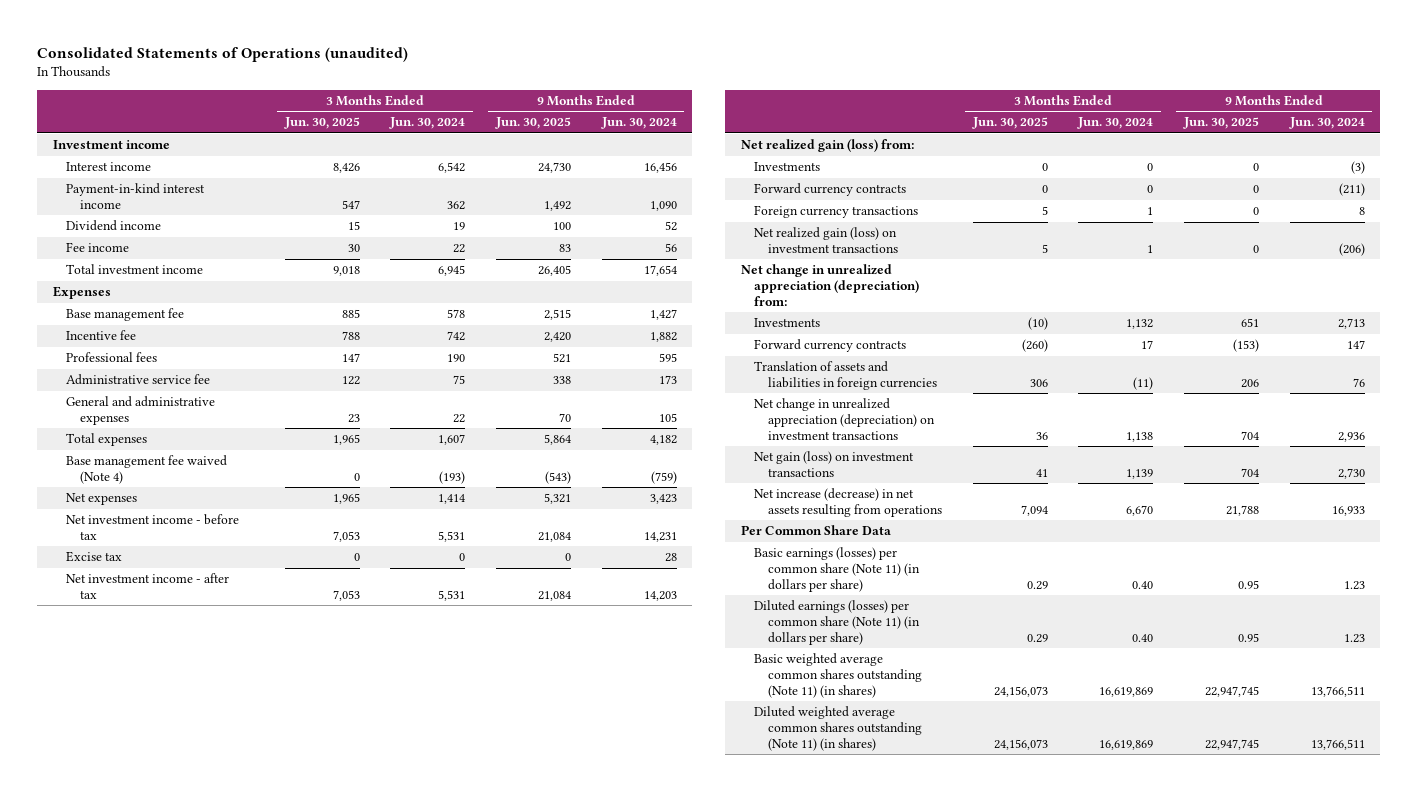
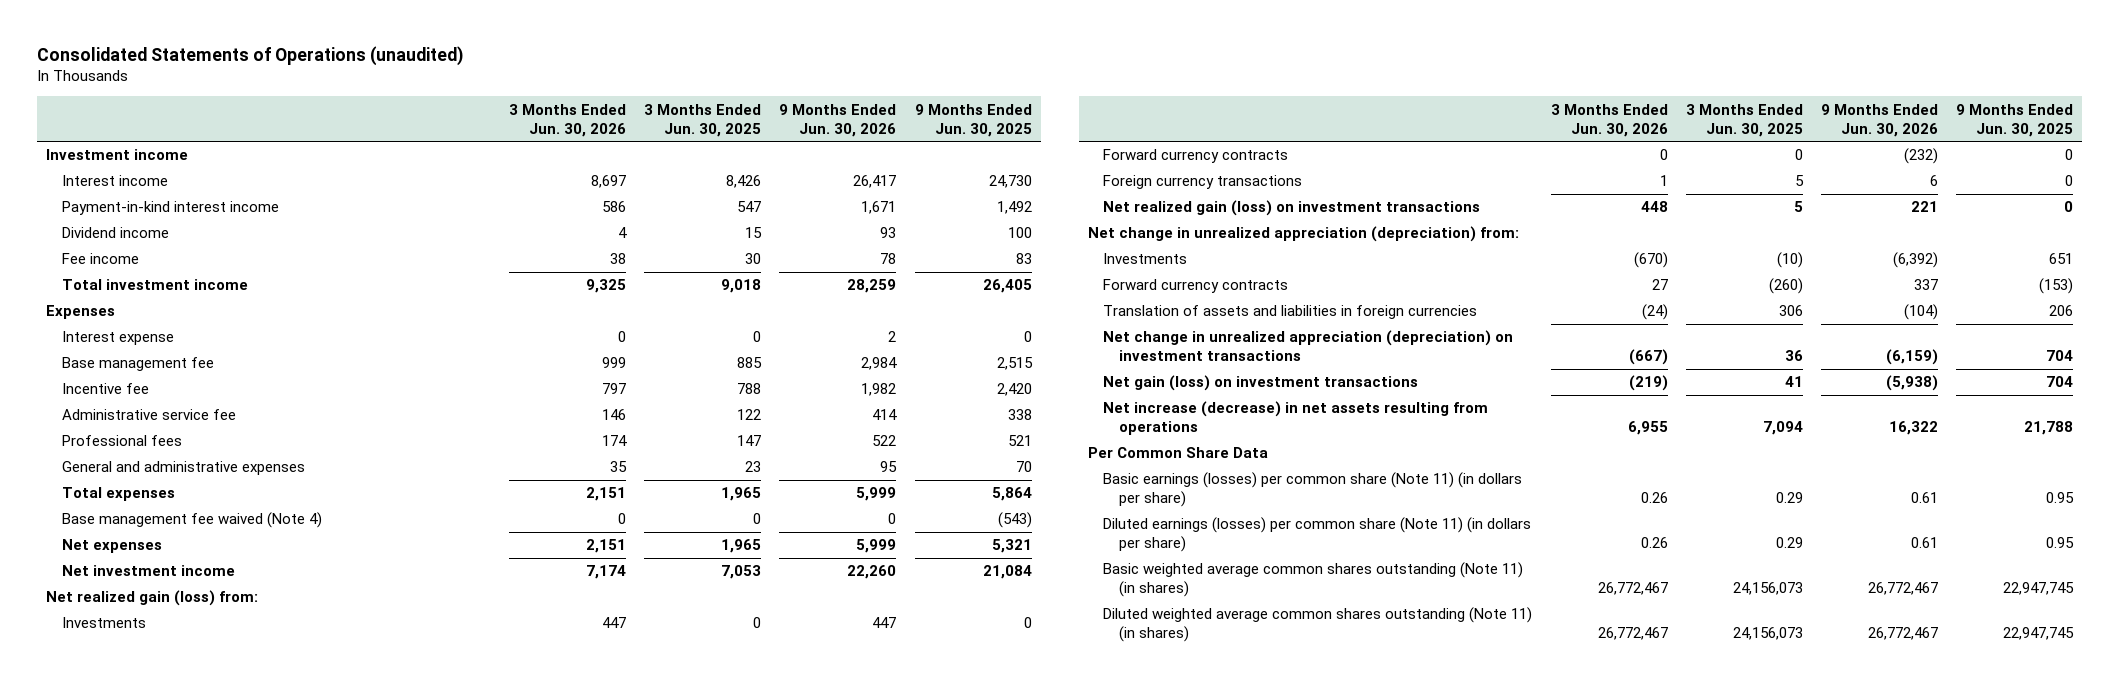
- | 3 Months Ended Jun. 30, 2025 | 3 Months Ended Jun. 30, 2024 | 9 Months Ended Jun. 30, 2025 | 9 Months Ended Jun. 30, 2024
+ | 3 Months Ended Jun. 30, 2026 | 3 Months Ended Jun. 30, 2025 | 9 Months Ended Jun. 30, 2026 | 9 Months Ended Jun. 30, 2025
+ Interest expense | 0 | 0 | 2 | 0
moved down: Professional fees | 174 | 147 | 522 | 521
- Net investment income - before tax | 7,053 | 5,531 | 21,084 | 14,231
- Excise tax | 0 | 0 | 0 | 28
- Net investment income - after tax | 7,053 | 5,531 | 21,084 | 14,203
+ Net investment income | 7,174 | 7,053 | 22,260 | 21,084

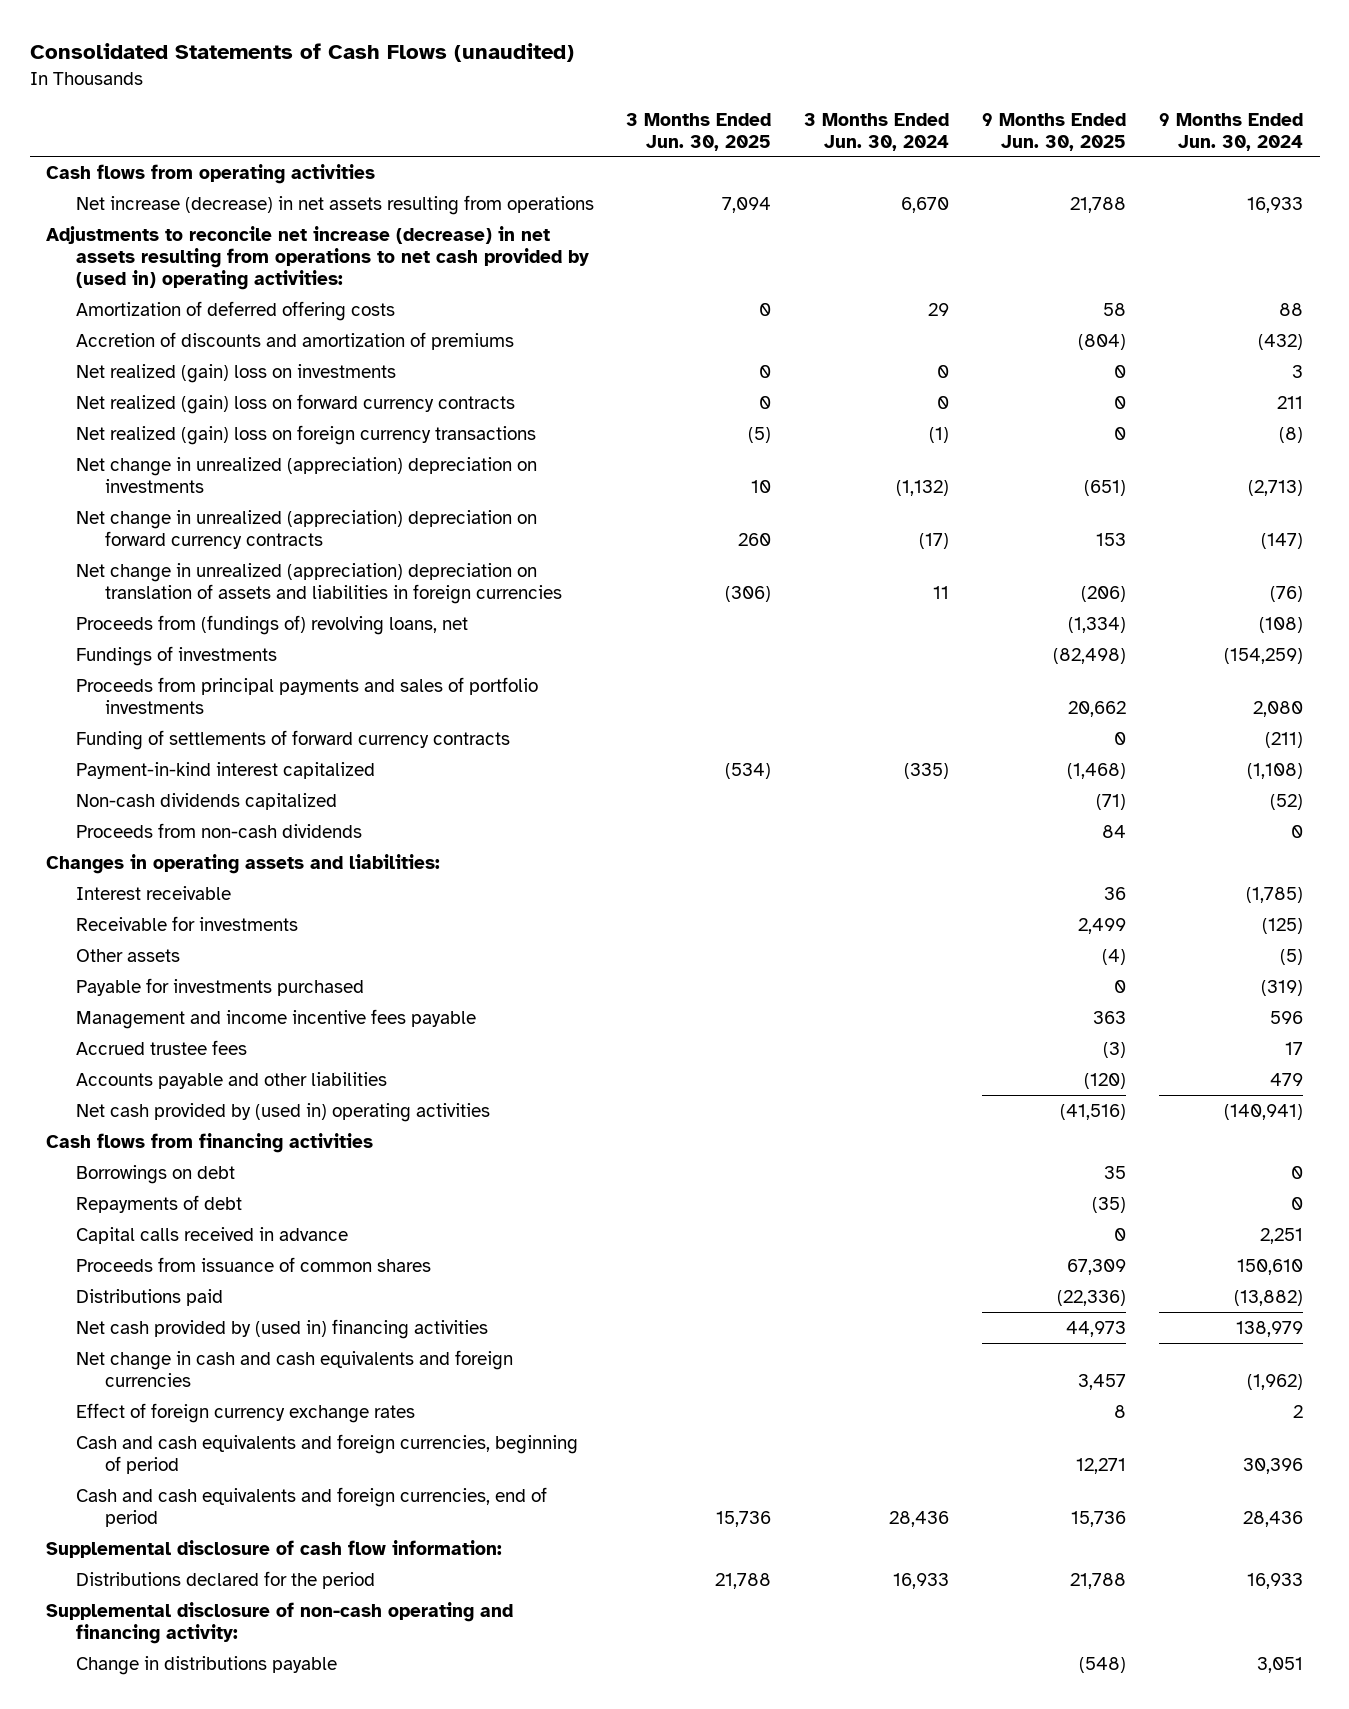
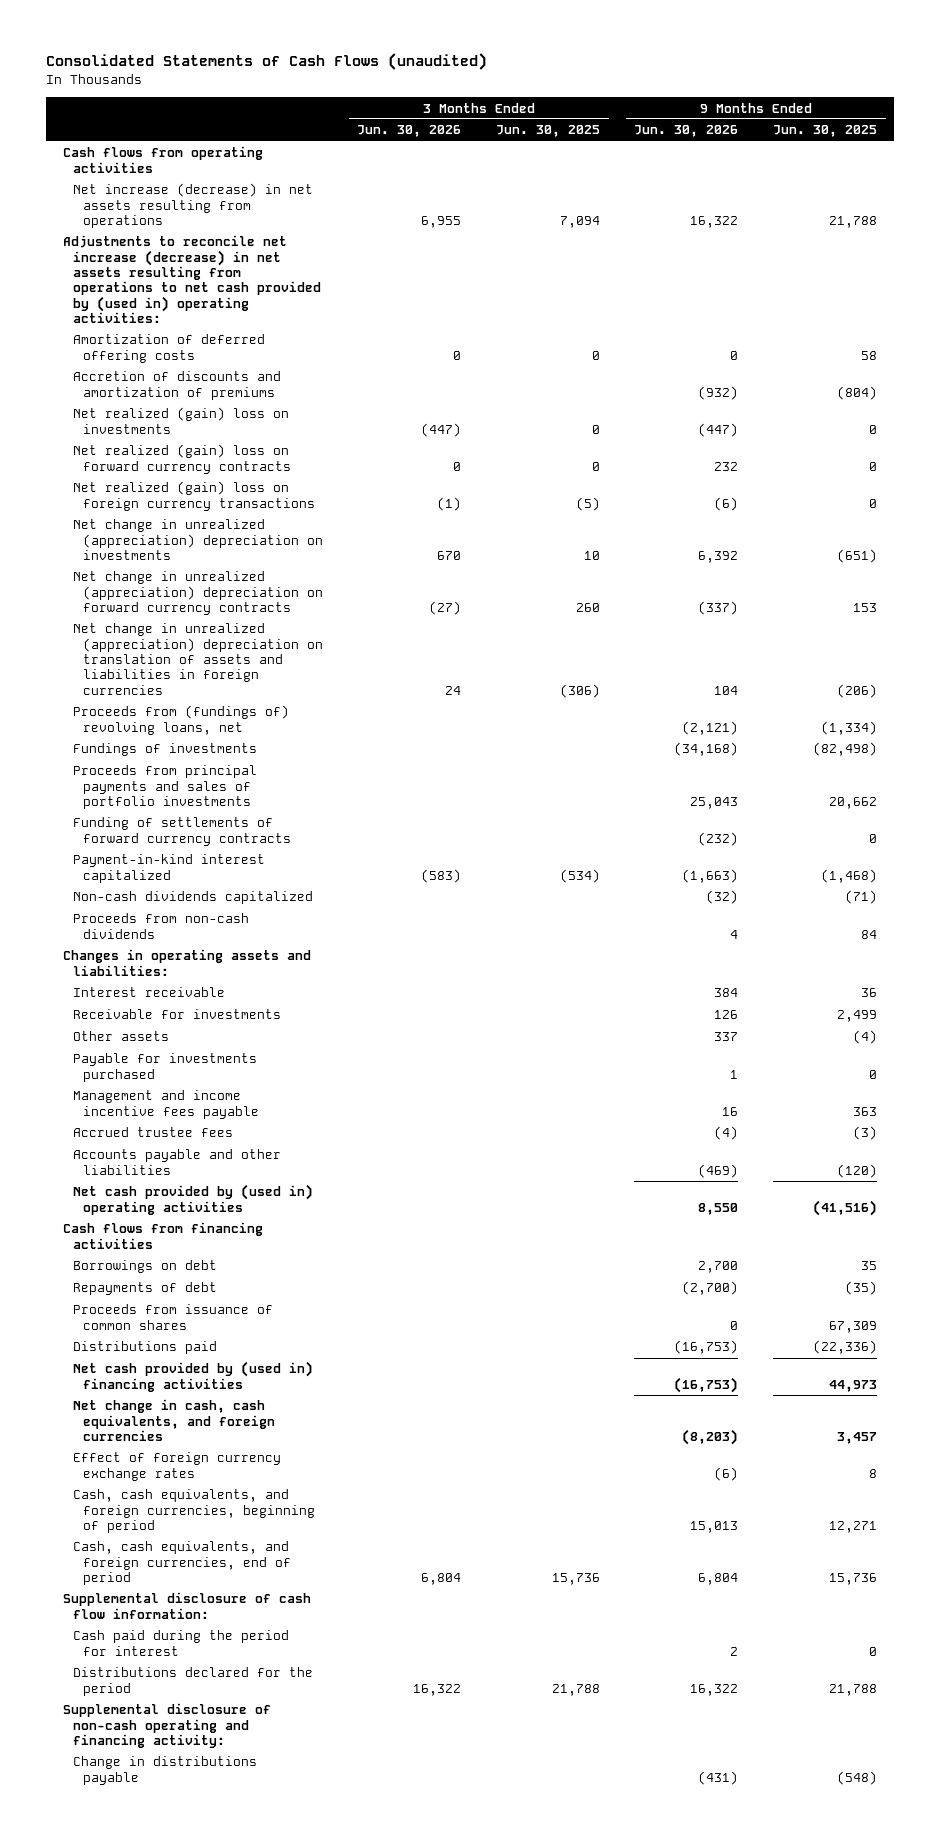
- | 3 Months Ended Jun. 30, 2025 | 3 Months Ended Jun. 30, 2024 | 9 Months Ended Jun. 30, 2025 | 9 Months Ended Jun. 30, 2024
+ | 3 Months Ended Jun. 30, 2026 | 3 Months Ended Jun. 30, 2025 | 9 Months Ended Jun. 30, 2026 | 9 Months Ended Jun. 30, 2025
- Capital calls received in advance | | | 0 | 2,251
- Net change in cash and cash equivalents and foreign currencies | | | 3,457 | (1,962)
+ Net change in cash, cash equivalents, and foreign currencies | | | (8,203) | 3,457
- Cash and cash equivalents and foreign currencies, beginning of period | | | 12,271 | 30,396
- Cash and cash equivalents and foreign currencies, end of period | 15,736 | 28,436 | 15,736 | 28,436
+ Cash, cash equivalents, and foreign currencies, beginning of period | | | 15,013 | 12,271
+ Cash, cash equivalents, and foreign currencies, end of period | 6,804 | 15,736 | 6,804 | 15,736
+ Cash paid during the period for interest | | | 2 | 0

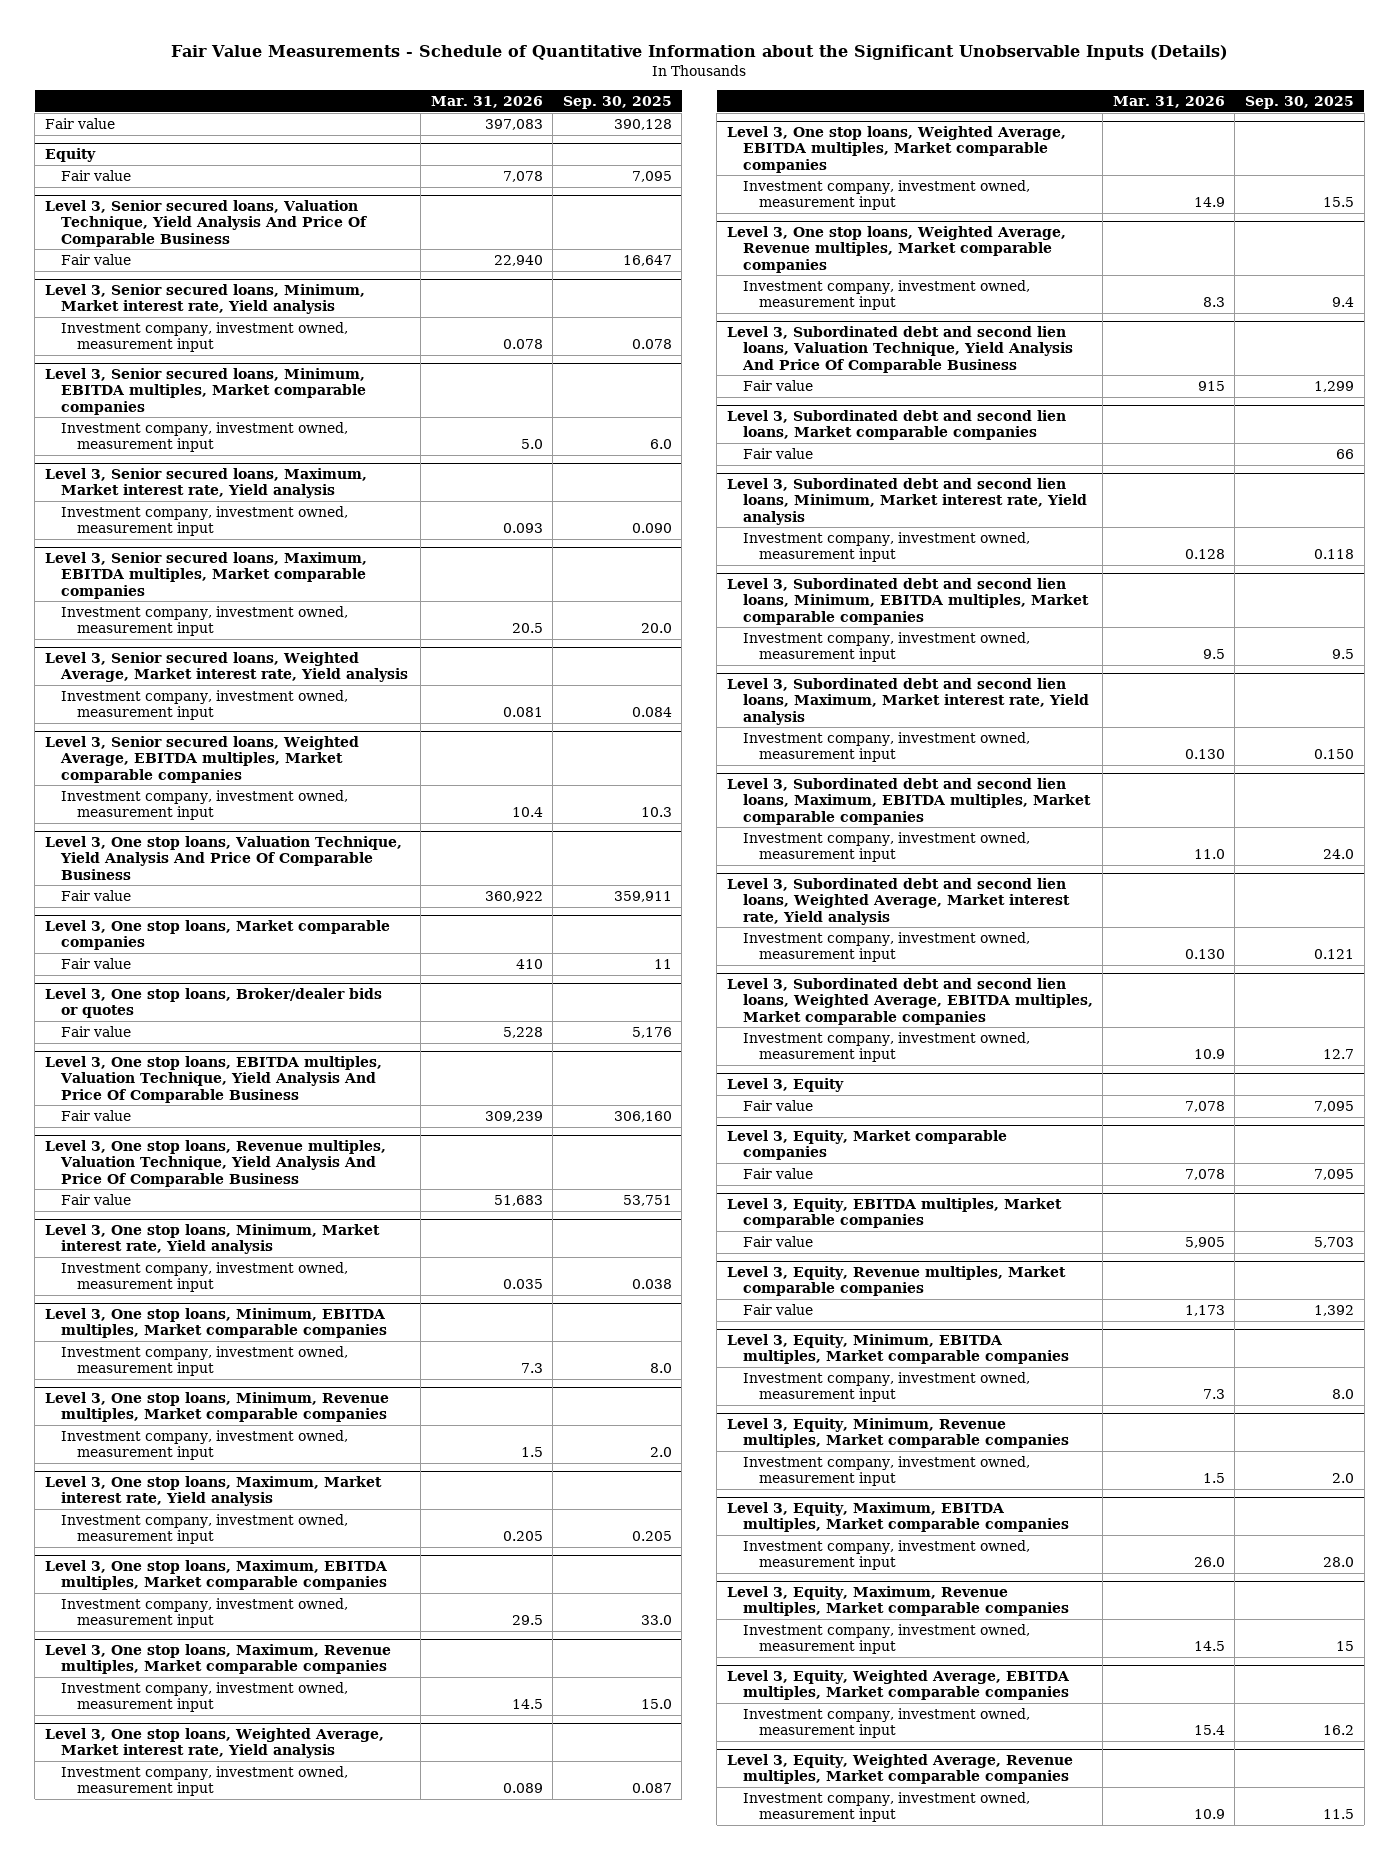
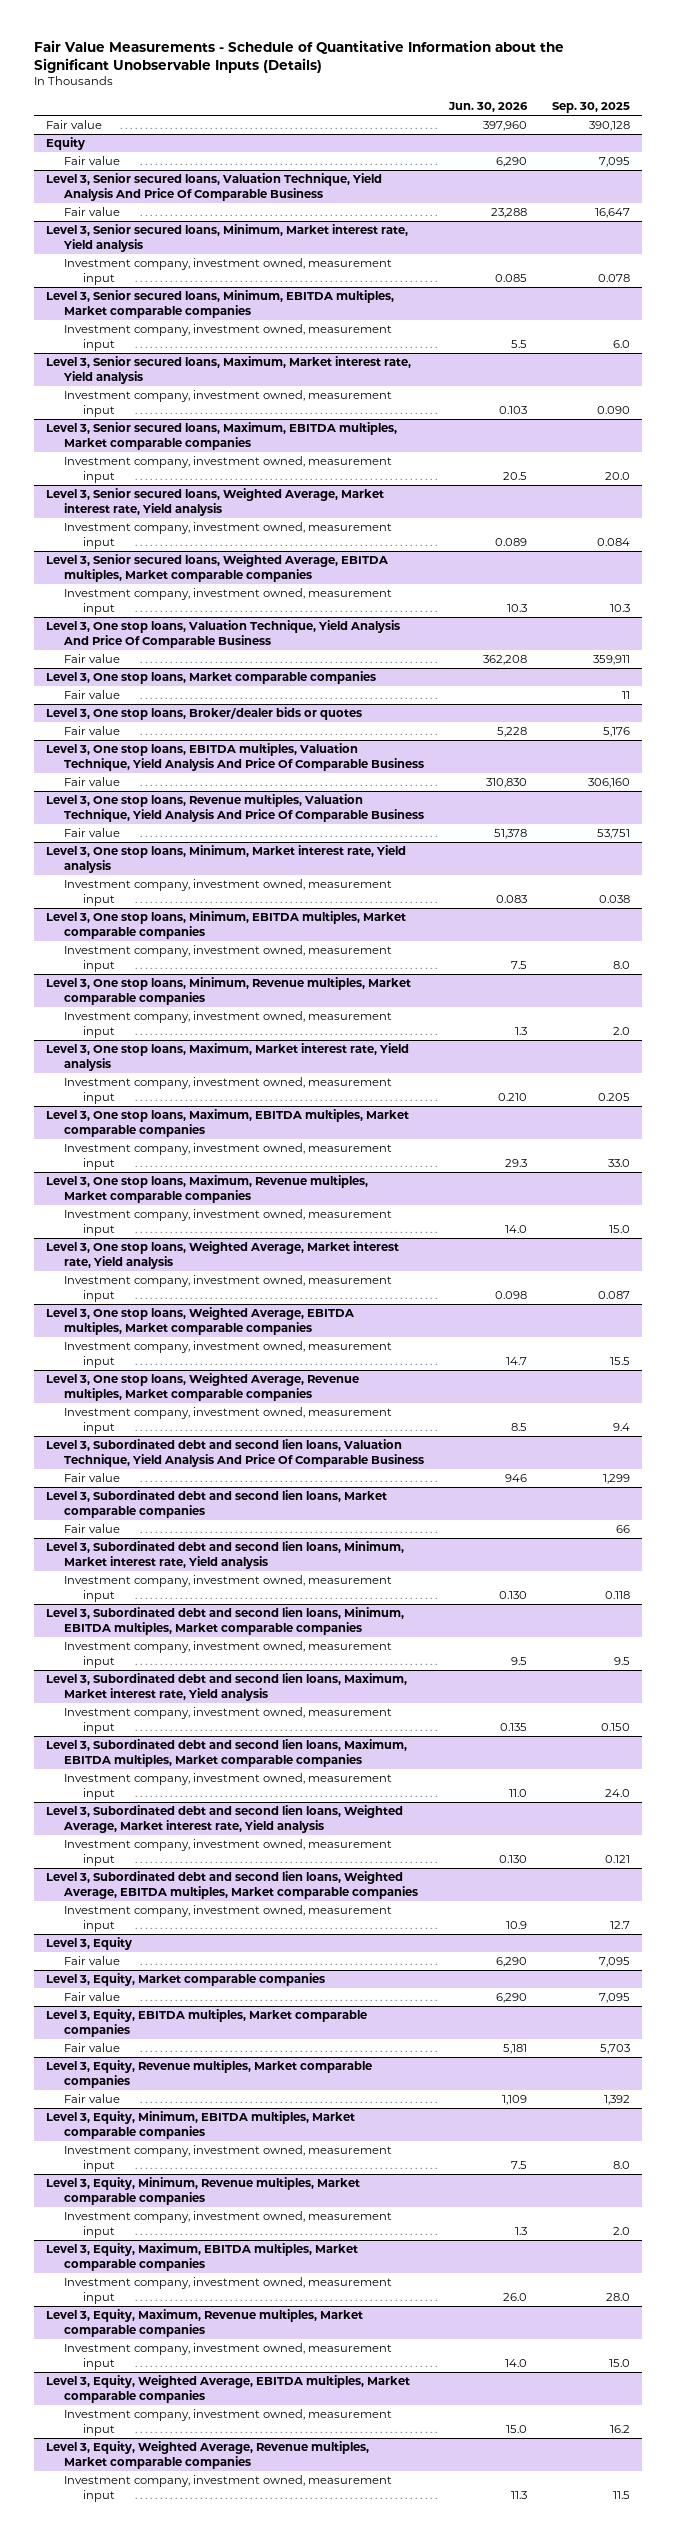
- | Mar. 31, 2026 | Sep. 30, 2025
+ | Jun. 30, 2026 | Sep. 30, 2025
@ Level 3, Equity, Maximum, Revenue multiples, Market comparable companies
- Investment company, investment owned, measurement input | 14.5 | 15
+ Investment company, investment owned, measurement input | 14.0 | 15.0

